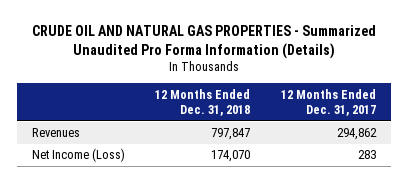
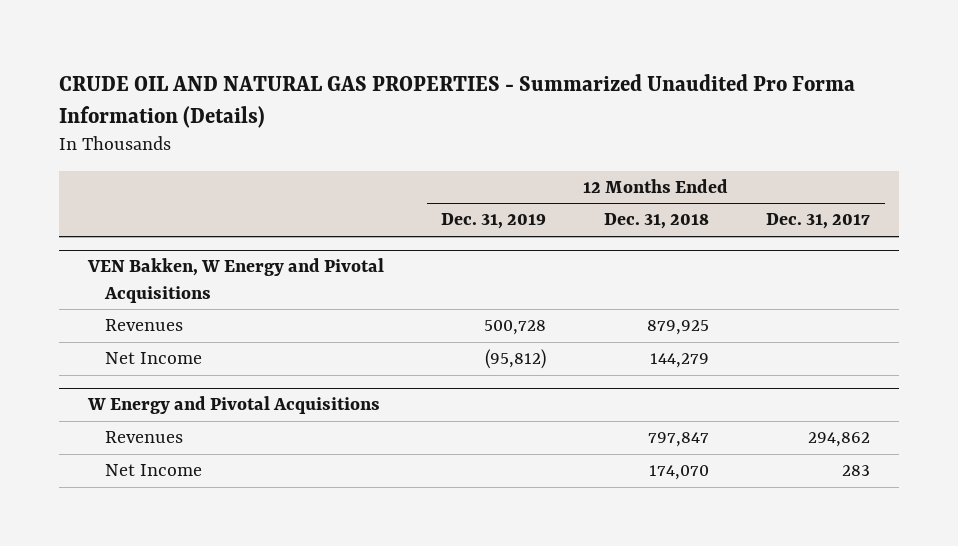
- | 12 Months Ended Dec. 31, 2018 | 12 Months Ended Dec. 31, 2017
+ | 12 Months Ended Dec. 31, 2019 | 12 Months Ended Dec. 31, 2018 | 12 Months Ended Dec. 31, 2017
+ VEN Bakken, W Energy and Pivotal Acquisitions
+ Revenues | 500,728 | 879,925 |
+ Net Income | (95,812) | 144,279 |
+ W Energy and Pivotal Acquisitions
- Net Income (Loss) | 174,070 | 283
+ Net Income | | 174,070 | 283

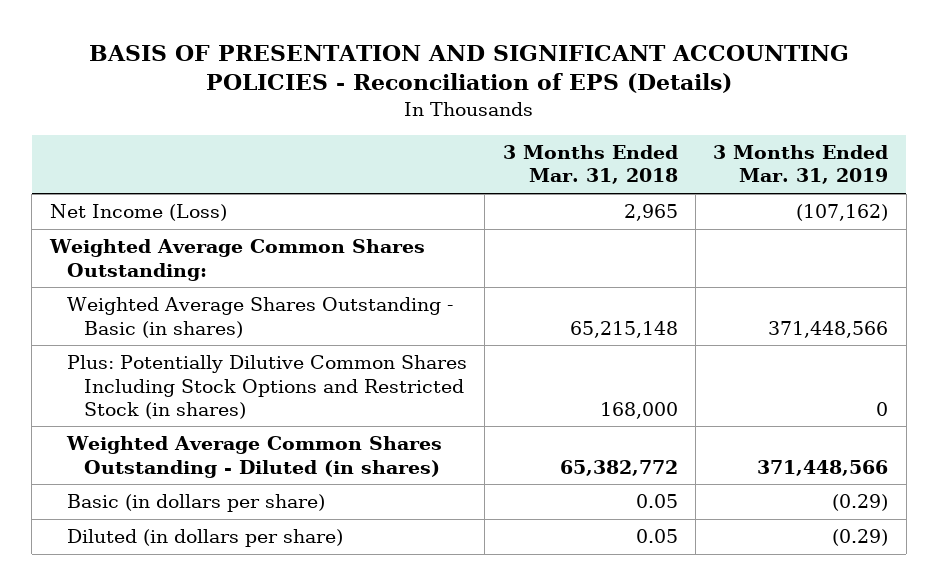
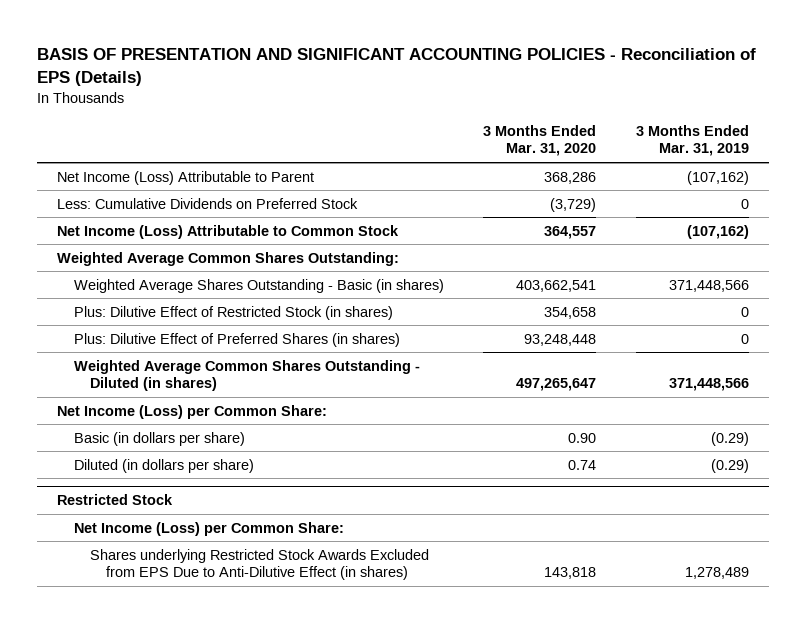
- | 3 Months Ended Mar. 31, 2018 | 3 Months Ended Mar. 31, 2019
+ | 3 Months Ended Mar. 31, 2020 | 3 Months Ended Mar. 31, 2019
- Net Income (Loss) | 2,965 | (107,162)
+ Net Income (Loss) Attributable to Parent | 368,286 | (107,162)
+ Less: Cumulative Dividends on Preferred Stock | (3,729) | 0
+ Net Income (Loss) Attributable to Common Stock | 364,557 | (107,162)
- Plus: Potentially Dilutive Common Shares Including Stock Options and Restricted Stock (in shares) | 168,000 | 0
+ Plus: Dilutive Effect of Restricted Stock (in shares) | 354,658 | 0
+ Plus: Dilutive Effect of Preferred Shares (in shares) | 93,248,448 | 0
+ Net Income (Loss) per Common Share:
+ Restricted Stock
+ Net Income (Loss) per Common Share:
+ Shares underlying Restricted Stock Awards Excluded from EPS Due to Anti-Dilutive Effect (in shares) | 143,818 | 1,278,489

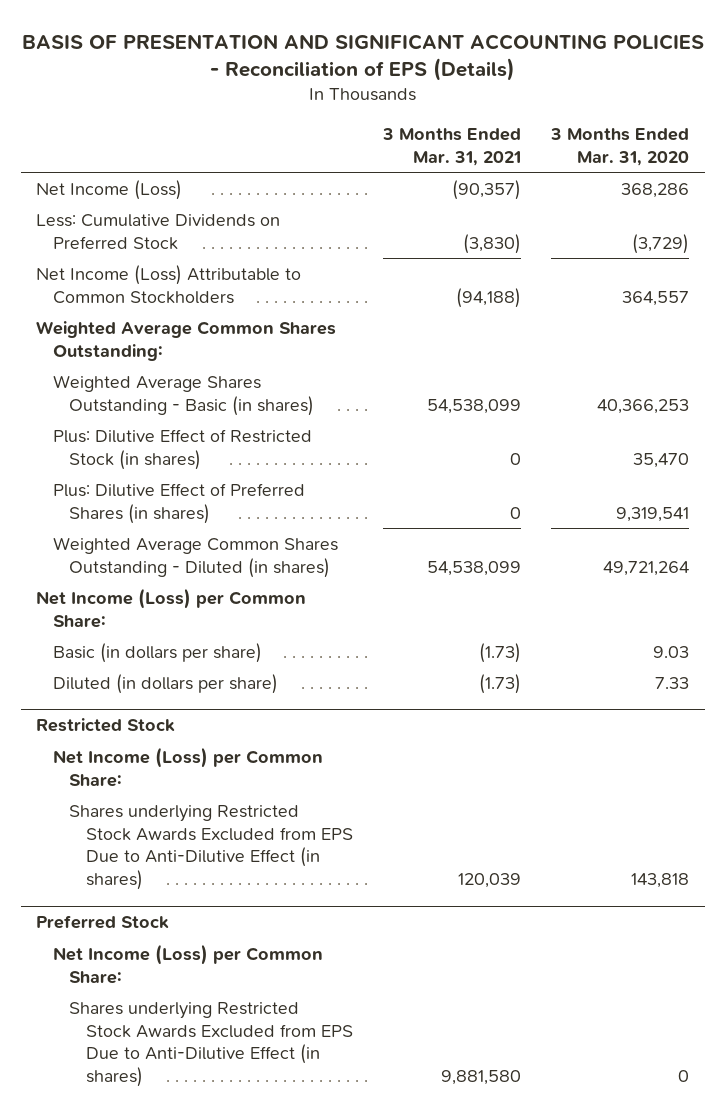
- | 3 Months Ended Mar. 31, 2020 | 3 Months Ended Mar. 31, 2019
+ | 3 Months Ended Mar. 31, 2021 | 3 Months Ended Mar. 31, 2020
- Net Income (Loss) Attributable to Parent | 368,286 | (107,162)
+ Net Income (Loss) | (90,357) | 368,286
- Net Income (Loss) Attributable to Common Stock | 364,557 | (107,162)
+ Net Income (Loss) Attributable to Common Stockholders | (94,188) | 364,557
- Weighted Average Shares Outstanding - Basic (in shares) | 403,662,541 | 371,448,566
- Plus: Dilutive Effect of Restricted Stock (in shares) | 354,658 | 0
- Plus: Dilutive Effect of Preferred Shares (in shares) | 93,248,448 | 0
- Weighted Average Common Shares Outstanding - Diluted (in shares) | 497,265,647 | 371,448,566
+ Weighted Average Shares Outstanding - Basic (in shares) | 54,538,099 | 40,366,253
+ Plus: Dilutive Effect of Restricted Stock (in shares) | 0 | 35,470
+ Plus: Dilutive Effect of Preferred Shares (in shares) | 0 | 9,319,541
+ Weighted Average Common Shares Outstanding - Diluted (in shares) | 54,538,099 | 49,721,264
- Basic (in dollars per share) | 0.90 | (0.29)
- Diluted (in dollars per share) | 0.74 | (0.29)
+ Basic (in dollars per share) | (1.73) | 9.03
+ Diluted (in dollars per share) | (1.73) | 7.33
+ Preferred Stock
+ Net Income (Loss) per Common Share:
+ Shares underlying Restricted Stock Awards Excluded from EPS Due to Anti-Dilutive Effect (in shares) | 9,881,580 | 0

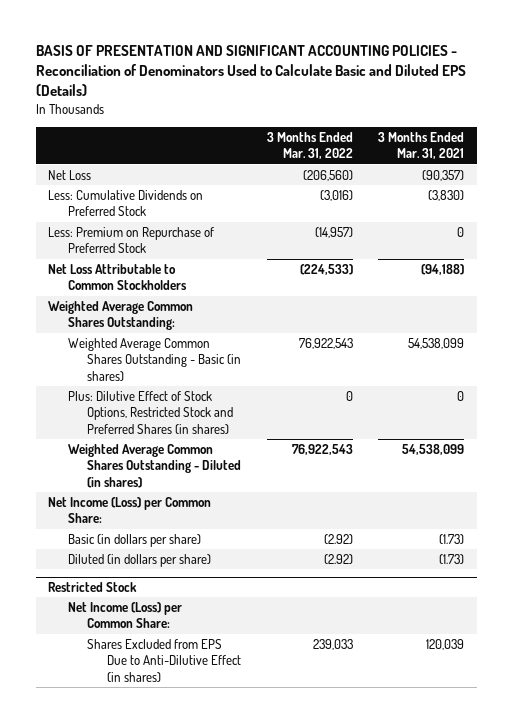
- BASIS OF PRESENTATION AND SIGNIFICANT ACCOUNTING POLICIES - Reconciliation of EPS (Details)
+ BASIS OF PRESENTATION AND SIGNIFICANT ACCOUNTING POLICIES - Reconciliation of Denominators Used to Calculate Basic and Diluted EPS (Details)
- | 3 Months Ended Mar. 31, 2021 | 3 Months Ended Mar. 31, 2020
+ | 3 Months Ended Mar. 31, 2022 | 3 Months Ended Mar. 31, 2021
- Net Income (Loss) | (90,357) | 368,286
+ Net Loss | (206,560) | (90,357)
- Net Income (Loss) Attributable to Common Stockholders | (94,188) | 364,557
+ Less: Premium on Repurchase of Preferred Stock | (14,957) | 0
+ Net Loss Attributable to Common Stockholders | (224,533) | (94,188)
- Weighted Average Shares Outstanding - Basic (in shares) | 54,538,099 | 40,366,253
- Plus: Dilutive Effect of Restricted Stock (in shares) | 0 | 35,470
- Plus: Dilutive Effect of Preferred Shares (in shares) | 0 | 9,319,541
+ Weighted Average Common Shares Outstanding - Basic (in shares) | 76,922,543 | 54,538,099
+ Plus: Dilutive Effect of Stock Options, Restricted Stock and Preferred Shares (in shares) | 0 | 0
@ Restricted Stock
- Shares underlying Restricted Stock Awards Excluded from EPS Due to Anti-Dilutive Effect (in shares) | 120,039 | 143,818
- Preferred Stock
- Net Income (Loss) per Common Share:
- Shares underlying Restricted Stock Awards Excluded from EPS Due to Anti-Dilutive Effect (in shares) | 9,881,580 | 0
@ Restricted Stock
+ Shares Excluded from EPS Due to Anti-Dilutive Effect (in shares) | 239,033 | 120,039

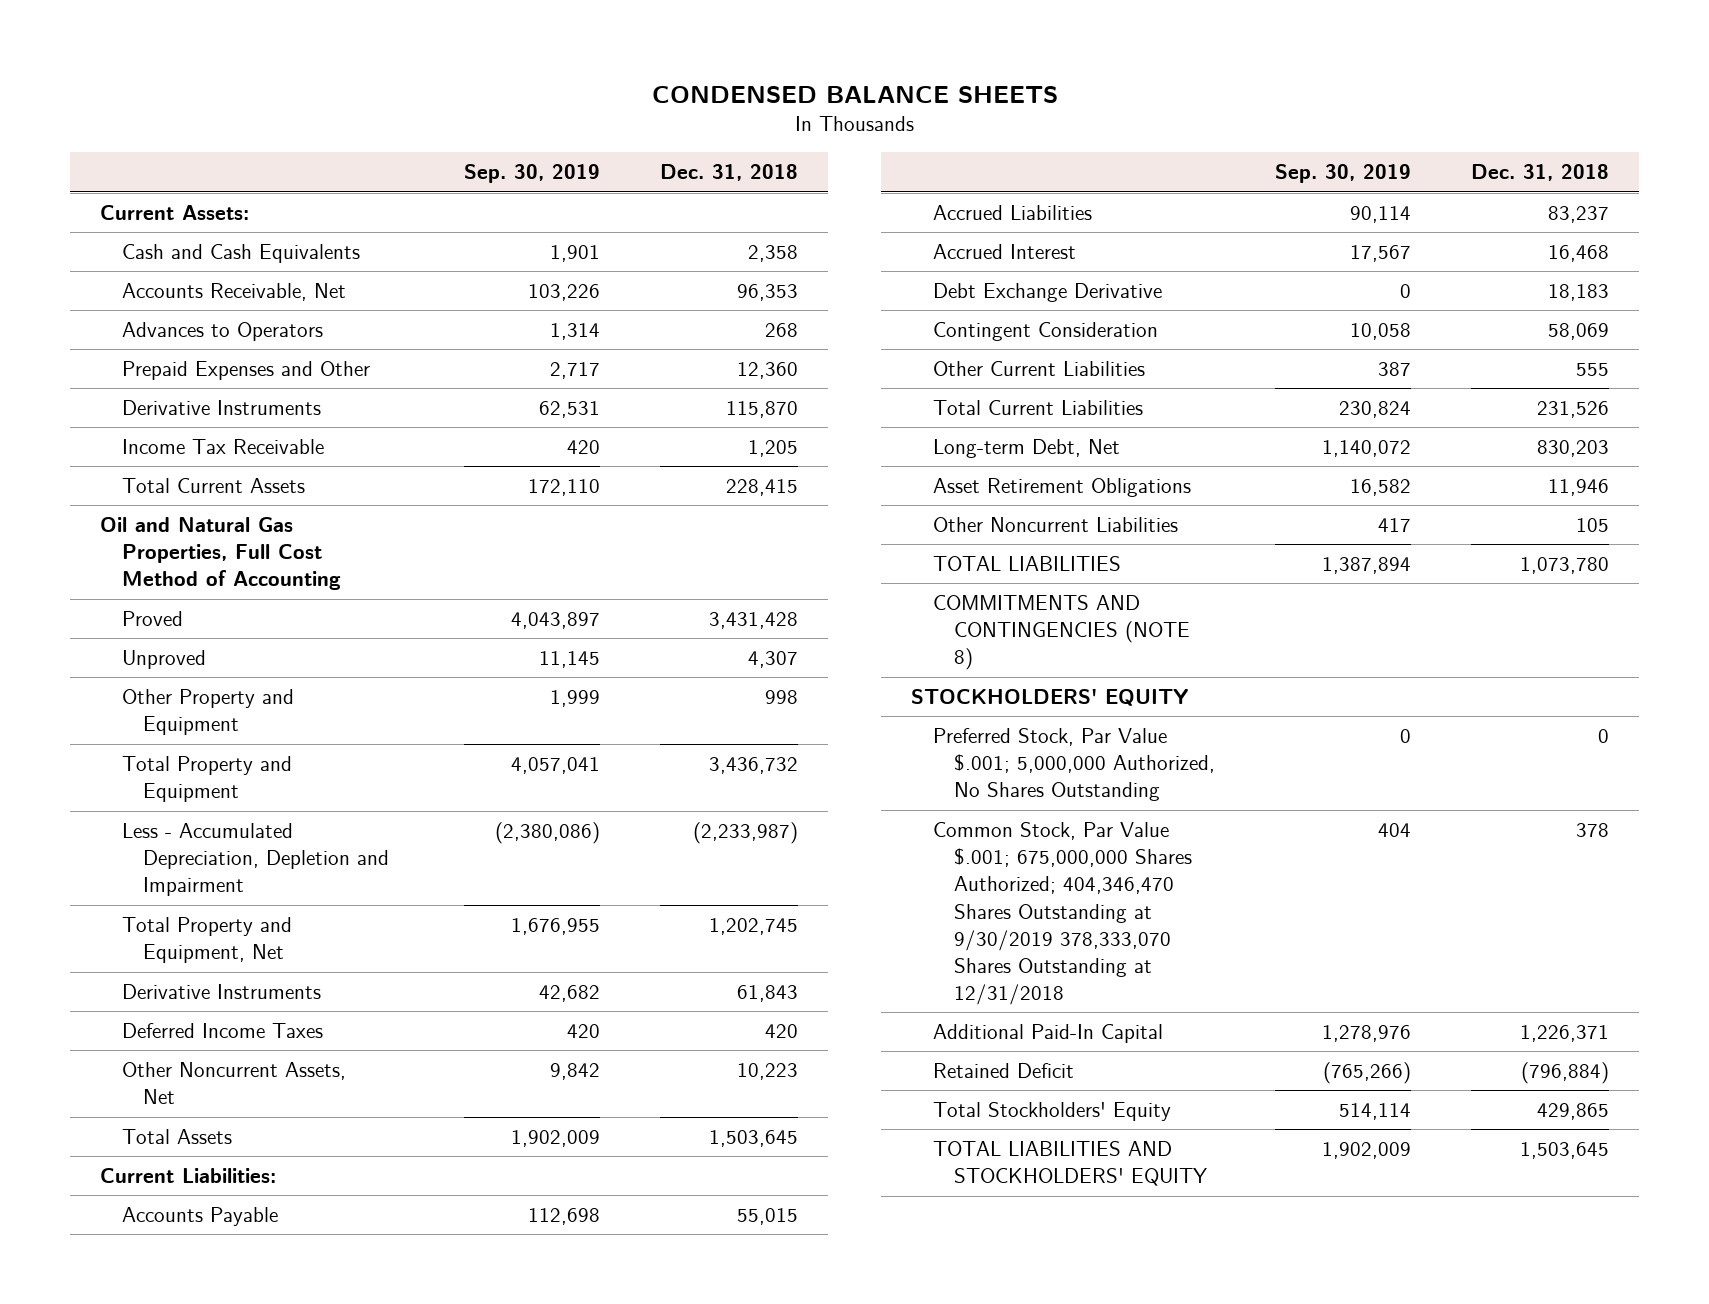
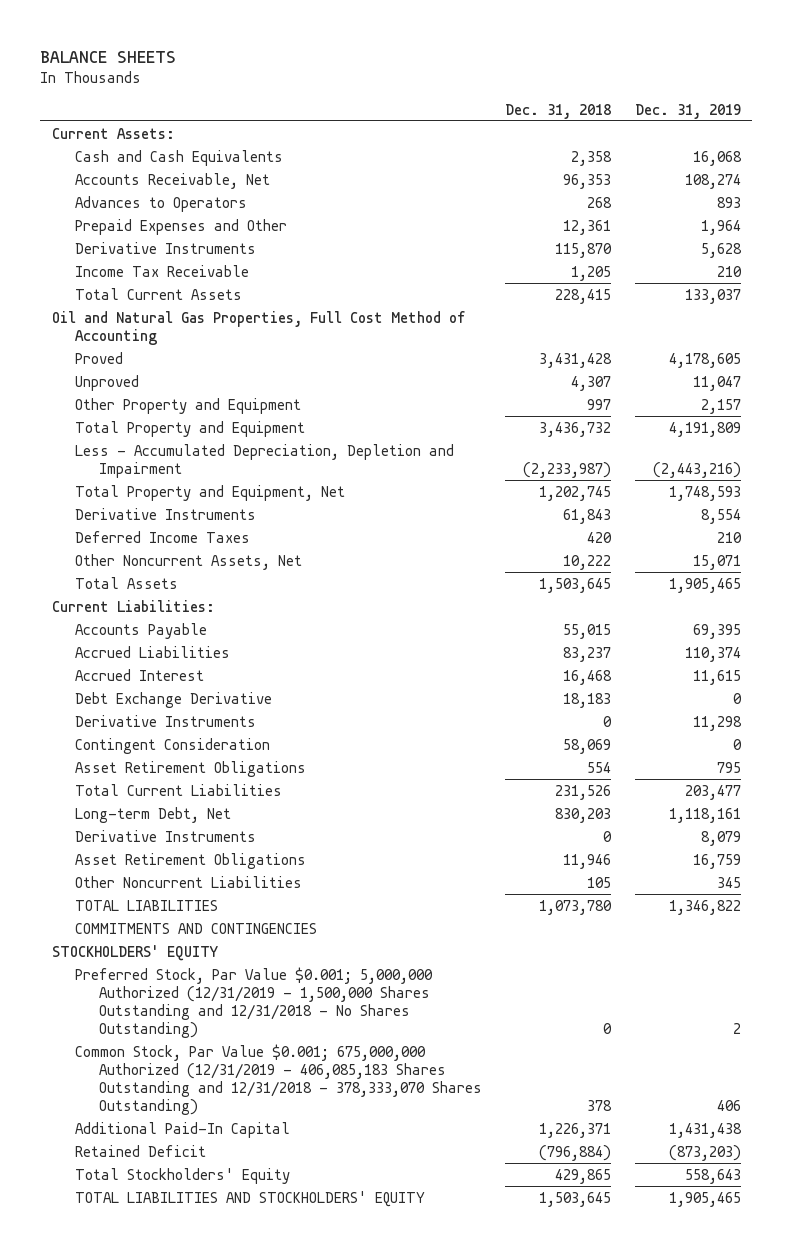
- CONDENSED BALANCE SHEETS
+ BALANCE SHEETS
- | Sep. 30, 2019 | Dec. 31, 2018
+ | Dec. 31, 2018 | Dec. 31, 2019
- Prepaid Expenses and Other | 2,717 | 12,360
+ Prepaid Expenses and Other | 12,361 | 1,964
- Other Property and Equipment | 1,999 | 998
+ Other Property and Equipment | 997 | 2,157
- Other Noncurrent Assets, Net | 9,842 | 10,223
+ Other Noncurrent Assets, Net | 10,222 | 15,071
+ Derivative Instruments | 0 | 11,298
- Other Current Liabilities | 387 | 555
+ Asset Retirement Obligations | 554 | 795
+ Derivative Instruments | 0 | 8,079
- COMMITMENTS AND CONTINGENCIES (NOTE 8)
+ COMMITMENTS AND CONTINGENCIES
- Preferred Stock, Par Value $.001; 5,000,000 Authorized, No Shares Outstanding | 0 | 0
- Common Stock, Par Value $.001; 675,000,000 Shares Authorized; 404,346,470 Shares Outstanding at 9/30/2019 378,333,070 Shares Outstanding at 12/31/2018 | 404 | 378
+ Preferred Stock, Par Value $0.001; 5,000,000 Authorized (12/31/2019 - 1,500,000 Shares Outstanding and 12/31/2018 - No Shares Outstanding) | 0 | 2
+ Common Stock, Par Value $0.001; 675,000,000 Authorized (12/31/2019 - 406,085,183 Shares Outstanding and 12/31/2018 - 378,333,070 Shares Outstanding) | 378 | 406

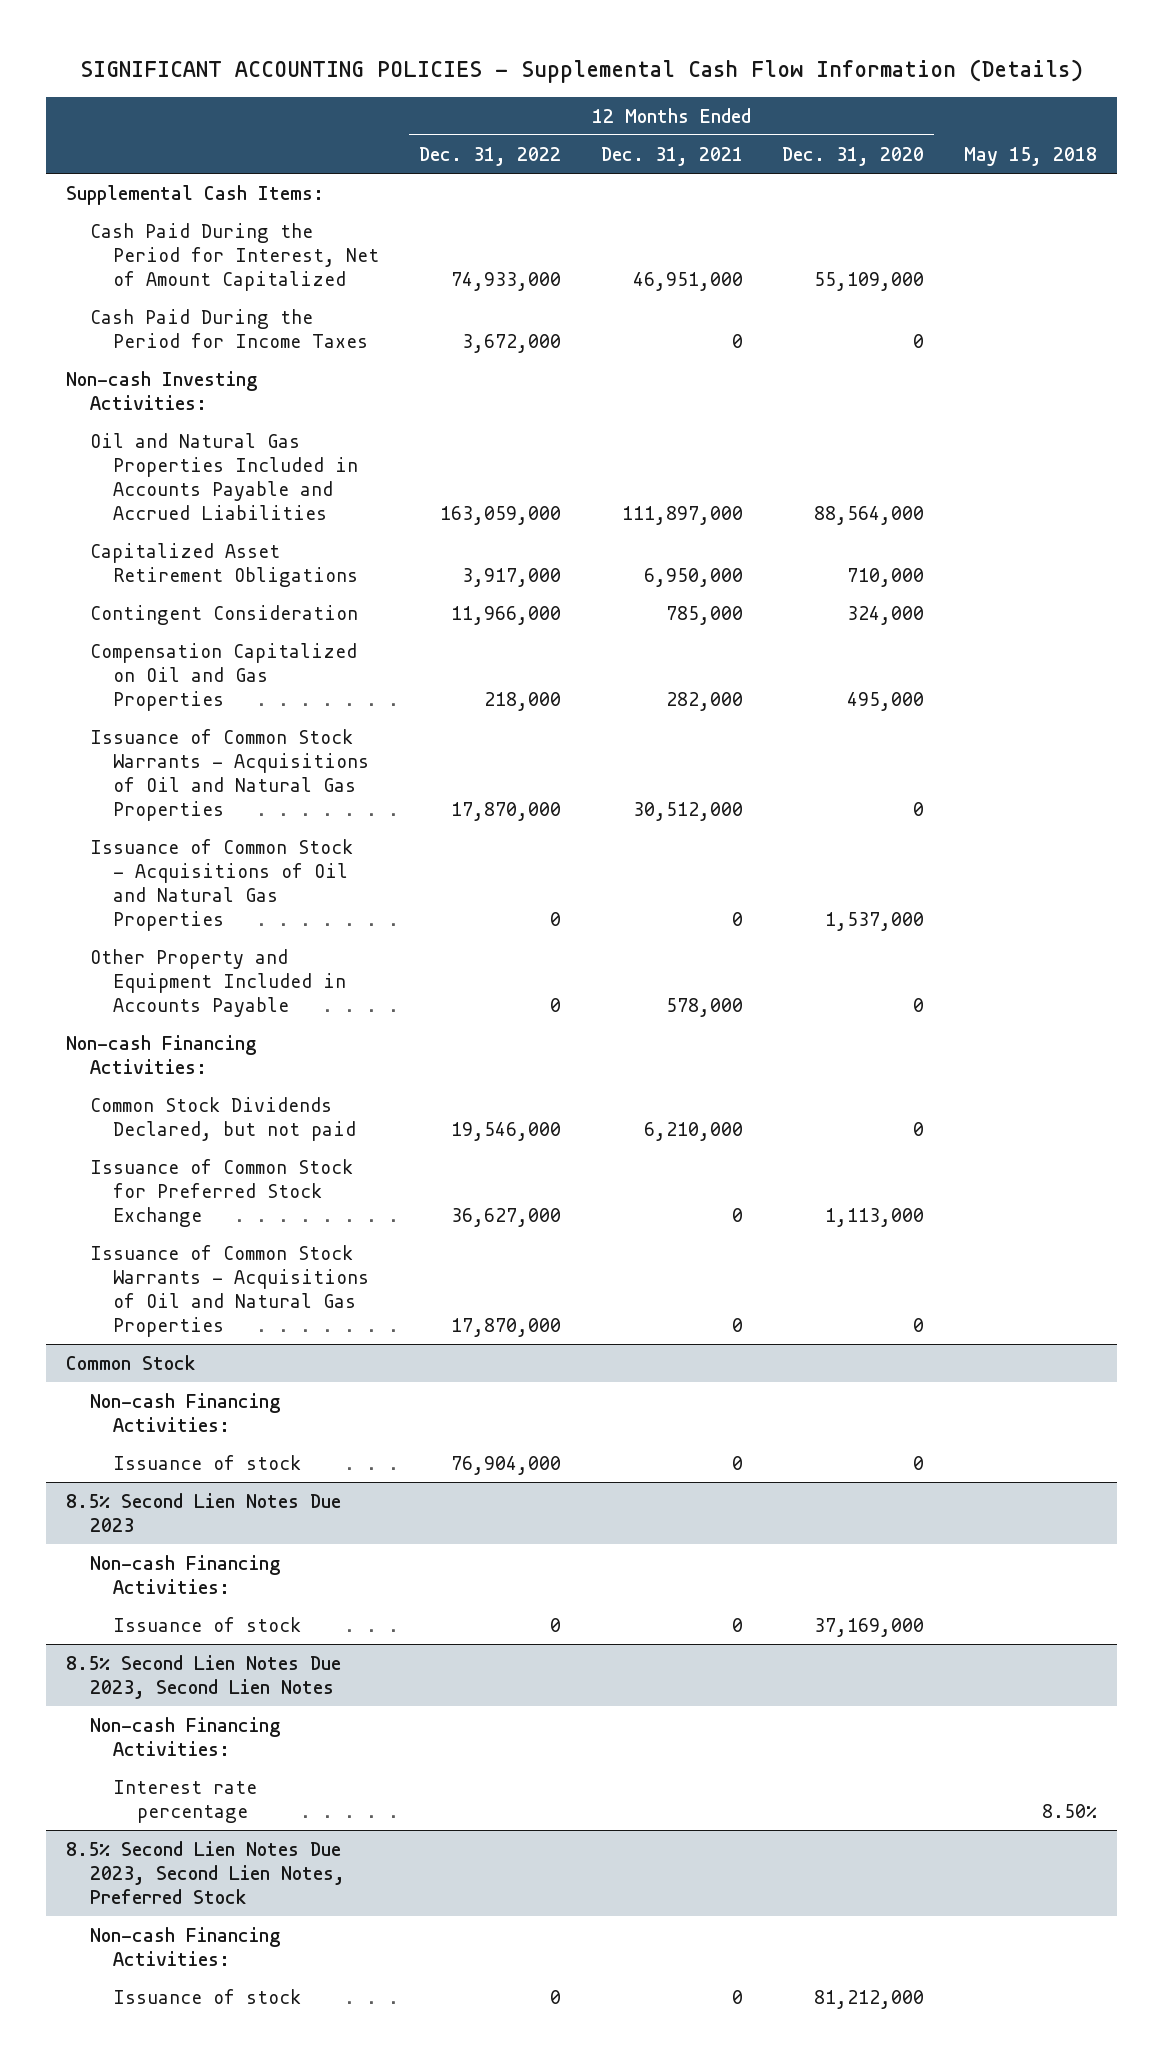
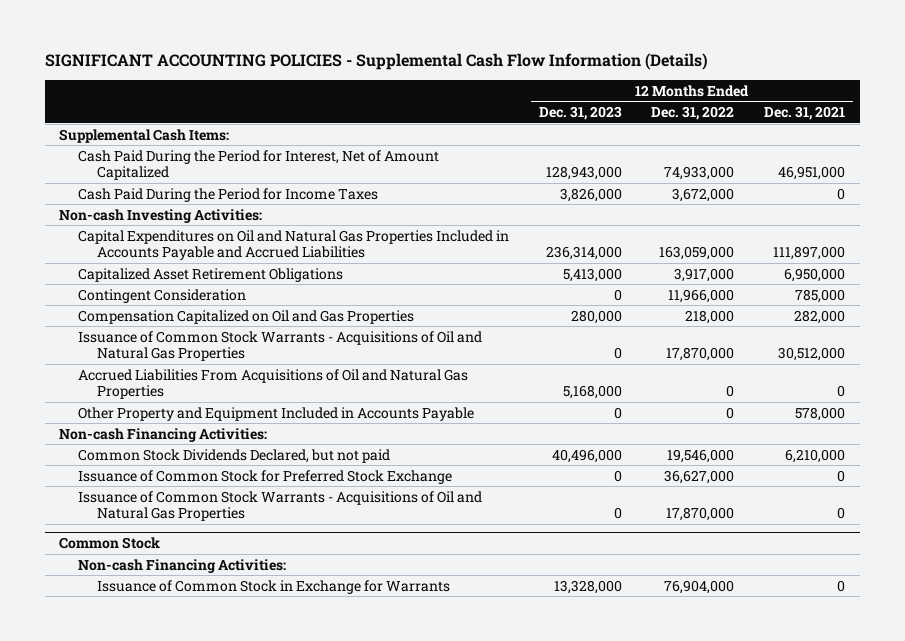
- | 12 Months Ended Dec. 31, 2022 | 12 Months Ended Dec. 31, 2021 | 12 Months Ended Dec. 31, 2020 | May 15, 2018
+ | 12 Months Ended Dec. 31, 2023 | 12 Months Ended Dec. 31, 2022 | 12 Months Ended Dec. 31, 2021
- Oil and Natural Gas Properties Included in Accounts Payable and Accrued Liabilities | 163,059,000 | 111,897,000 | 88,564,000 |
+ Capital Expenditures on Oil and Natural Gas Properties Included in Accounts Payable and Accrued Liabilities | 236,314,000 | 163,059,000 | 111,897,000
- Issuance of Common Stock - Acquisitions of Oil and Natural Gas Properties | 0 | 0 | 1,537,000 |
+ Accrued Liabilities From Acquisitions of Oil and Natural Gas Properties | 5,168,000 | 0 | 0
@ Common Stock
- Issuance of stock | 76,904,000 | 0 | 0 |
- 8.5% Second Lien Notes Due 2023
- Non-cash Financing Activities:
- Issuance of stock | 0 | 0 | 37,169,000 |
- 8.5% Second Lien Notes Due 2023, Second Lien Notes
- Non-cash Financing Activities:
- Interest rate percentage | | | | 8.50%
- 8.5% Second Lien Notes Due 2023, Second Lien Notes, Preferred Stock
- Non-cash Financing Activities:
- Issuance of stock | 0 | 0 | 81,212,000 |
@ Common Stock
+ Issuance of Common Stock in Exchange for Warrants | 13,328,000 | 76,904,000 | 0

